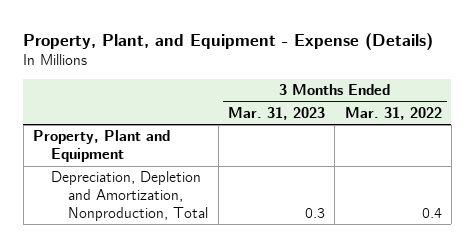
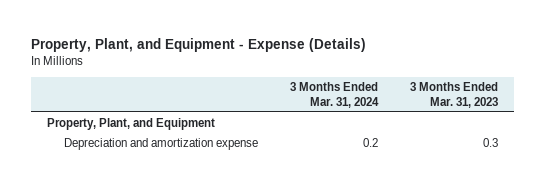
- | 3 Months Ended Mar. 31, 2023 | 3 Months Ended Mar. 31, 2022
+ | 3 Months Ended Mar. 31, 2024 | 3 Months Ended Mar. 31, 2023
- Property, Plant and Equipment
- Depreciation, Depletion and Amortization, Nonproduction, Total | 0.3 | 0.4
+ Property, Plant, and Equipment
+ Depreciation and amortization expense | 0.2 | 0.3

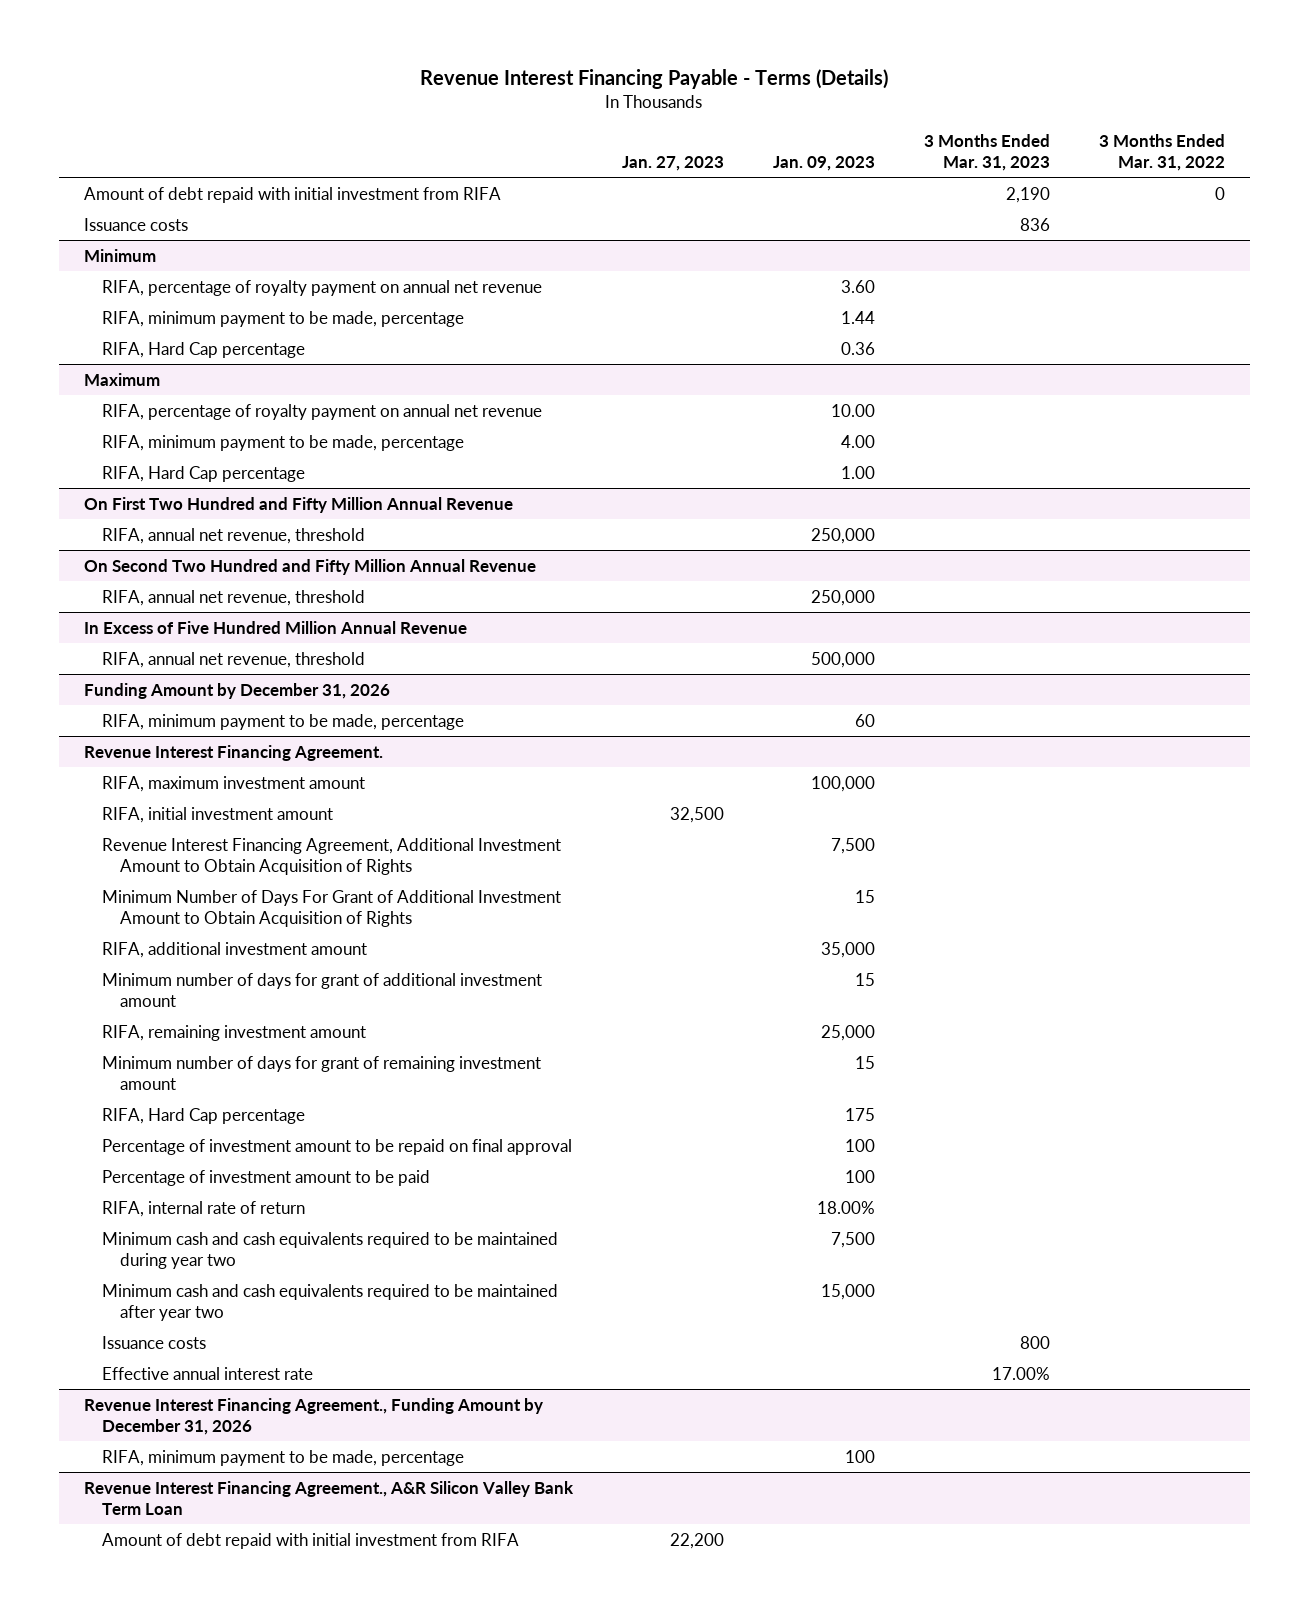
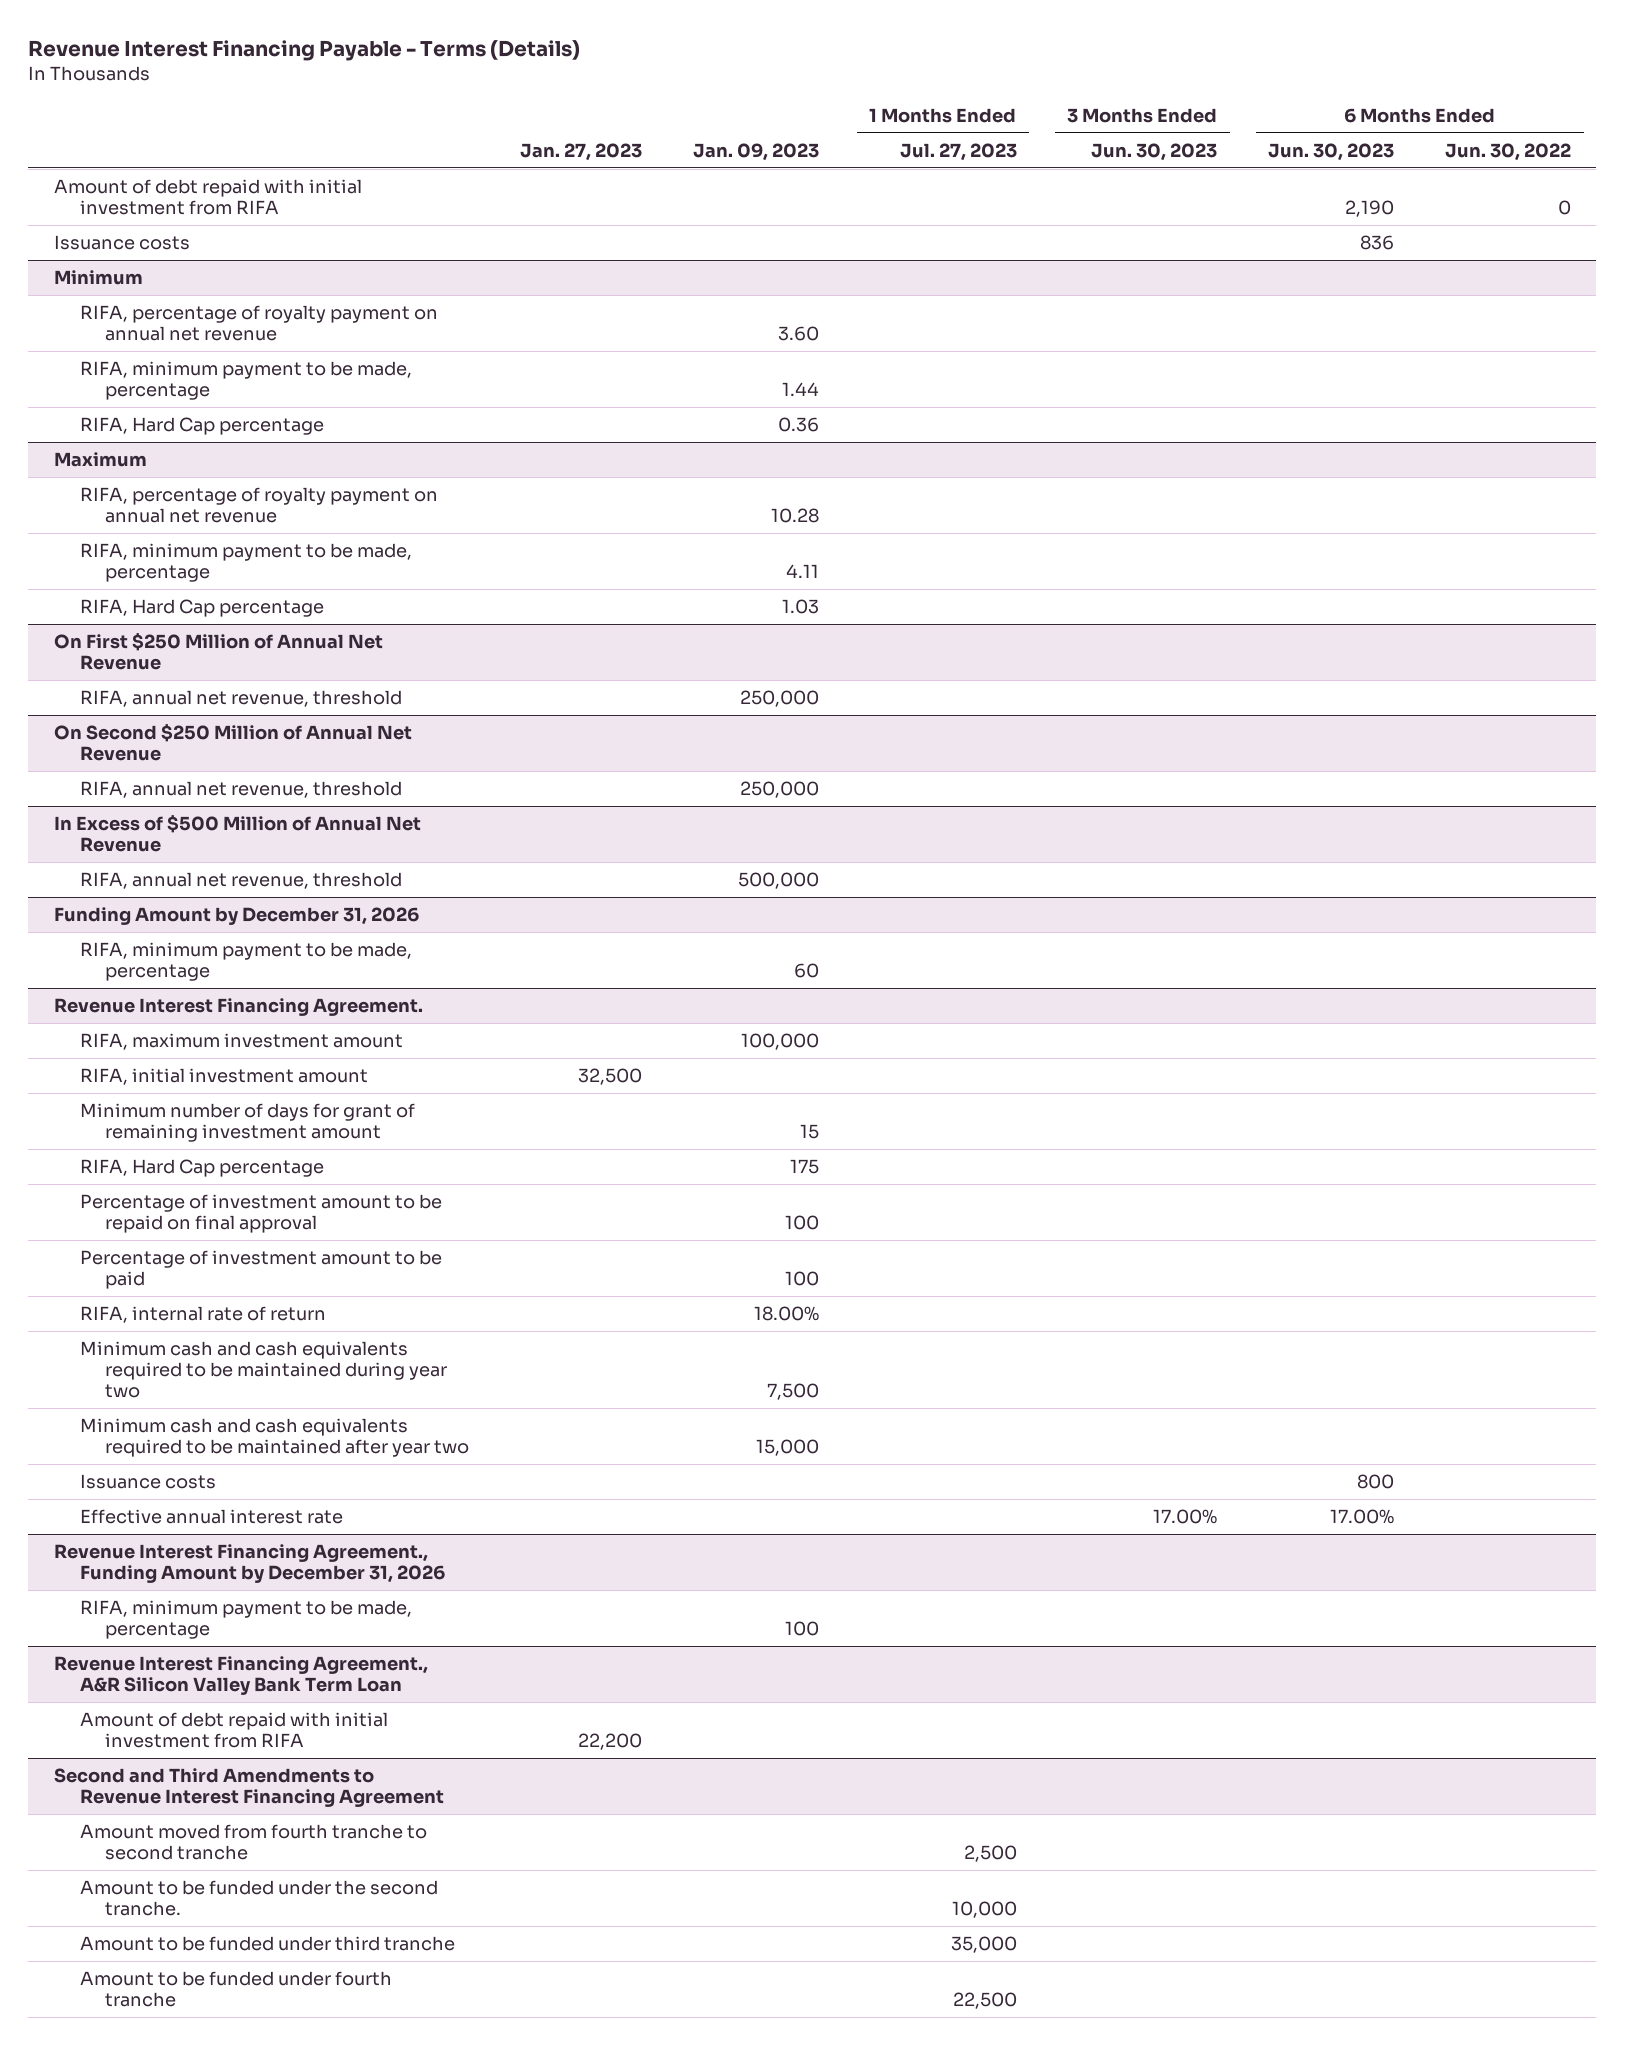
- | Jan. 27, 2023 | Jan. 09, 2023 | 3 Months Ended Mar. 31, 2023 | 3 Months Ended Mar. 31, 2022
+ | Jan. 27, 2023 | Jan. 09, 2023 | 1 Months Ended Jul. 27, 2023 | 3 Months Ended Jun. 30, 2023 | 6 Months Ended Jun. 30, 2023 | 6 Months Ended Jun. 30, 2022
@ Maximum
- RIFA, percentage of royalty payment on annual net revenue | | 10.00 | |
- RIFA, minimum payment to be made, percentage | | 4.00 | |
- RIFA, Hard Cap percentage | | 1.00 | |
- On First Two Hundred and Fifty Million Annual Revenue
@ Maximum
+ RIFA, percentage of royalty payment on annual net revenue | | 10.28 | | | |
+ RIFA, minimum payment to be made, percentage | | 4.11 | | | |
+ RIFA, Hard Cap percentage | | 1.03 | | | |
+ On First $250 Million of Annual Net Revenue
- On Second Two Hundred and Fifty Million Annual Revenue
+ On Second $250 Million of Annual Net Revenue
- In Excess of Five Hundred Million Annual Revenue
+ In Excess of $500 Million of Annual Net Revenue
@ Revenue Interest Financing Agreement.
- Revenue Interest Financing Agreement, Additional Investment Amount to Obtain Acquisition of Rights | | 7,500 | |
- Minimum Number of Days For Grant of Additional Investment Amount to Obtain Acquisition of Rights | | 15 | |
- RIFA, additional investment amount | | 35,000 | |
- Minimum number of days for grant of additional investment amount | | 15 | |
- RIFA, remaining investment amount | | 25,000 | |
+ Second and Third Amendments to Revenue Interest Financing Agreement
+ Amount moved from fourth tranche to second tranche | | | 2,500 | | |
+ Amount to be funded under the second tranche. | | | 10,000 | | |
+ Amount to be funded under third tranche | | | 35,000 | | |
+ Amount to be funded under fourth tranche | | | 22,500 | | |

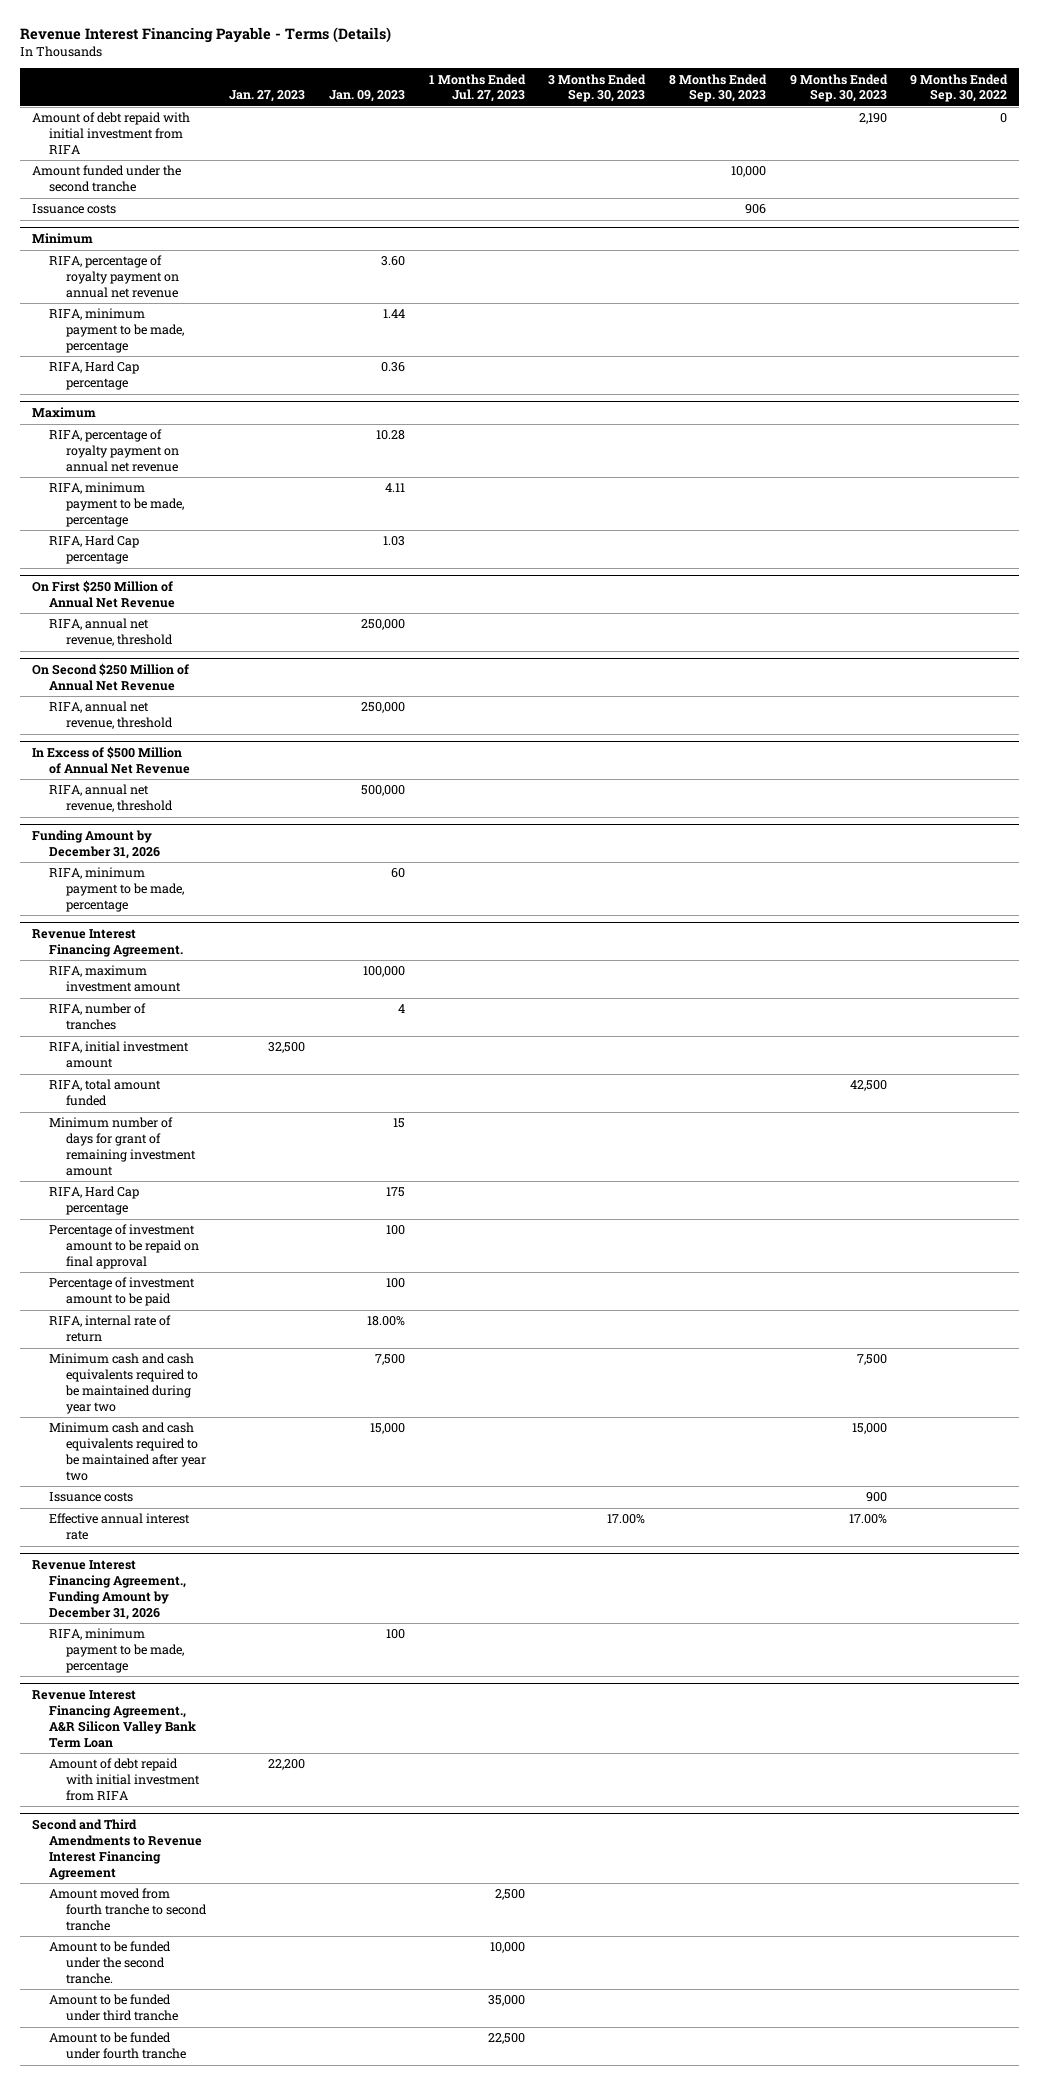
- | Jan. 27, 2023 | Jan. 09, 2023 | 1 Months Ended Jul. 27, 2023 | 3 Months Ended Jun. 30, 2023 | 6 Months Ended Jun. 30, 2023 | 6 Months Ended Jun. 30, 2022
+ | Jan. 27, 2023 | Jan. 09, 2023 | 1 Months Ended Jul. 27, 2023 | 3 Months Ended Sep. 30, 2023 | 8 Months Ended Sep. 30, 2023 | 9 Months Ended Sep. 30, 2023 | 9 Months Ended Sep. 30, 2022
+ Amount funded under the second tranche | | | | | 10,000 | |
@ Revenue Interest Financing Agreement.
+ RIFA, number of tranches | | 4 | | | | |
+ RIFA, total amount funded | | | | | | 42,500 |

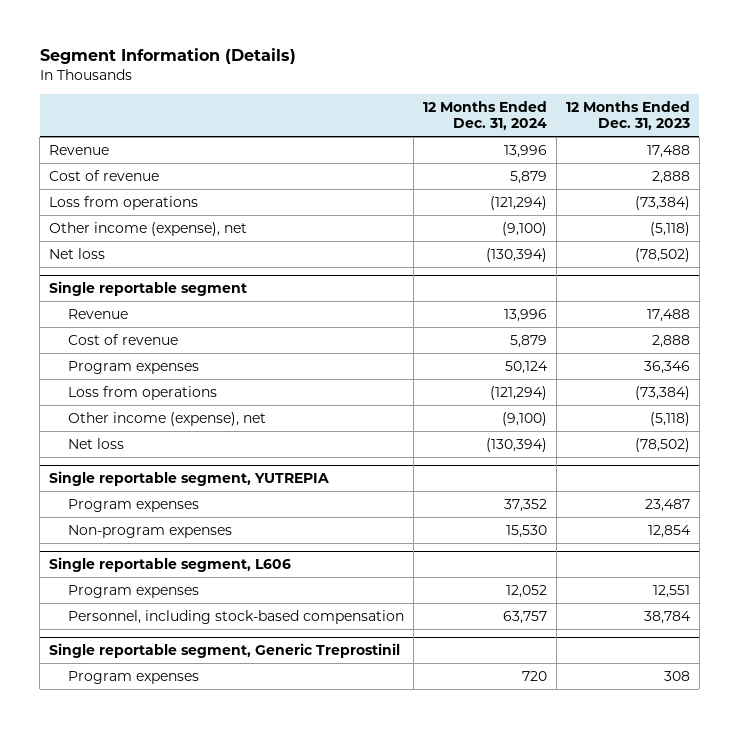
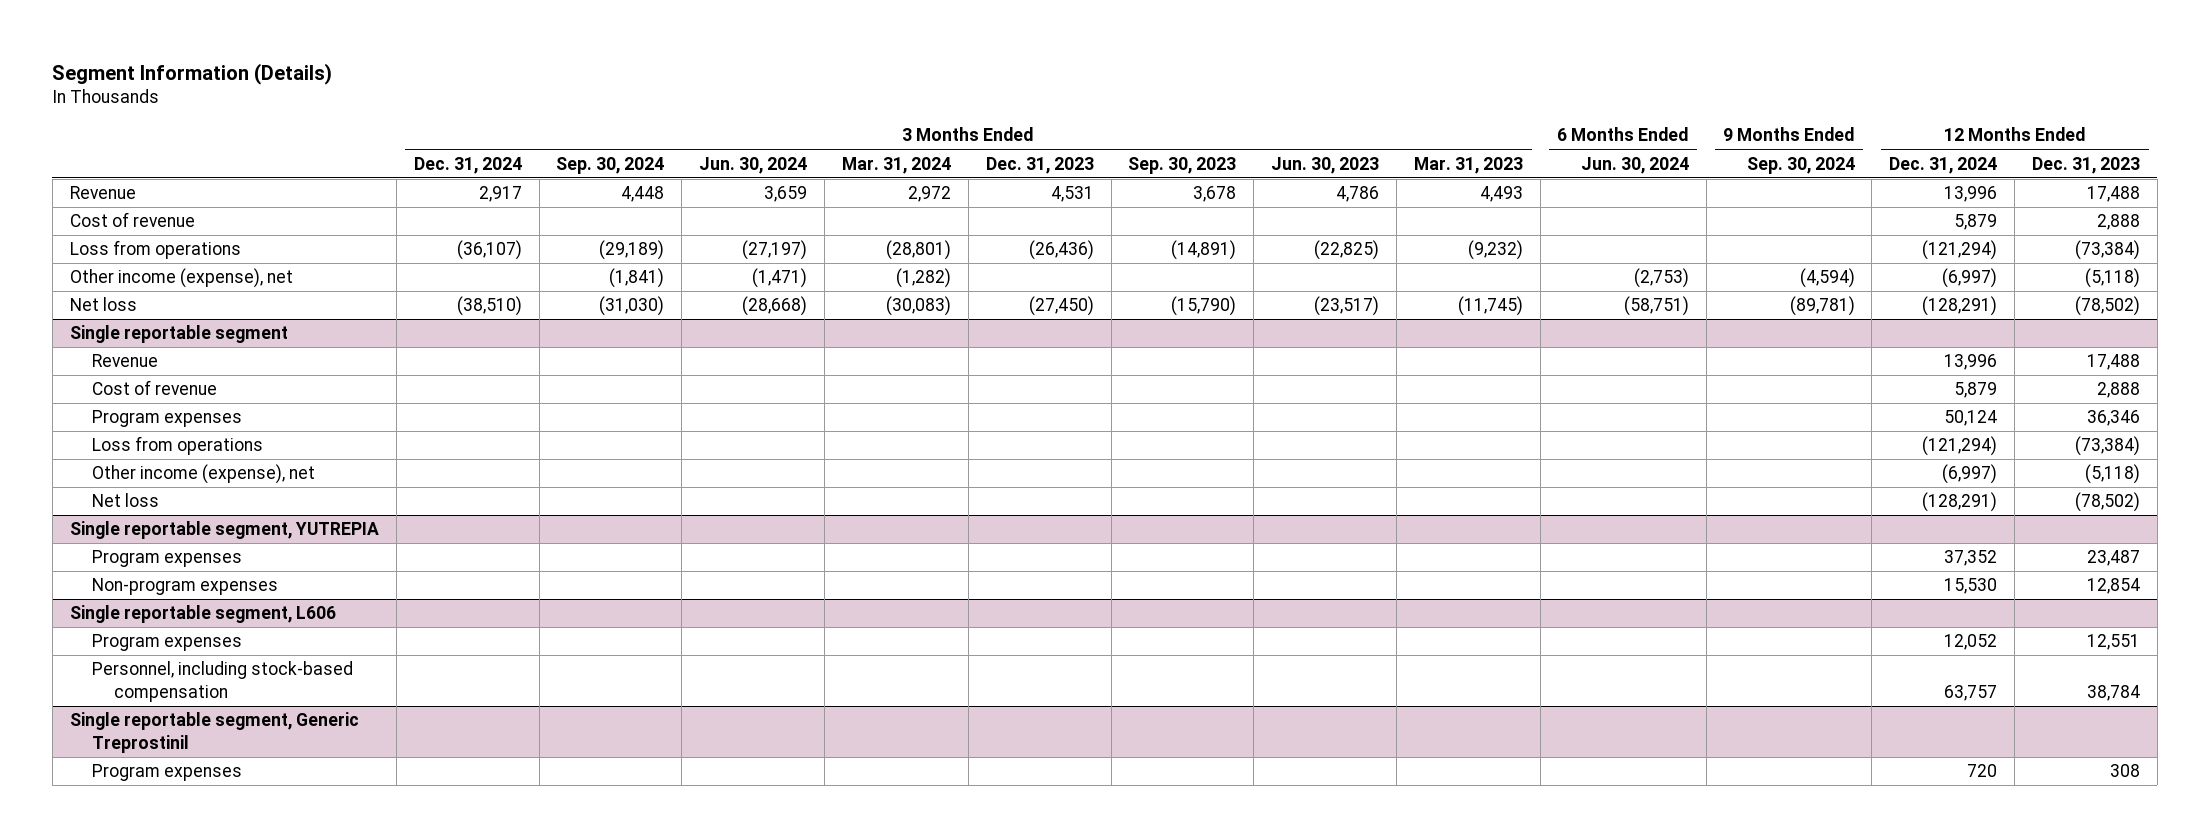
- | 12 Months Ended Dec. 31, 2024 | 12 Months Ended Dec. 31, 2023
+ | 3 Months Ended Dec. 31, 2024 | 3 Months Ended Sep. 30, 2024 | 3 Months Ended Jun. 30, 2024 | 3 Months Ended Mar. 31, 2024 | 3 Months Ended Dec. 31, 2023 | 3 Months Ended Sep. 30, 2023 | 3 Months Ended Jun. 30, 2023 | 3 Months Ended Mar. 31, 2023 | 6 Months Ended Jun. 30, 2024 | 9 Months Ended Sep. 30, 2024 | 12 Months Ended Dec. 31, 2024 | 12 Months Ended Dec. 31, 2023
- Other income (expense), net | (9,100) | (5,118)
- Net loss | (130,394) | (78,502)
+ Other income (expense), net | | (1,841) | (1,471) | (1,282) | | | | | (2,753) | (4,594) | (6,997) | (5,118)
+ Net loss | (38,510) | (31,030) | (28,668) | (30,083) | (27,450) | (15,790) | (23,517) | (11,745) | (58,751) | (89,781) | (128,291) | (78,502)
@ Single reportable segment
- Other income (expense), net | (9,100) | (5,118)
- Net loss | (130,394) | (78,502)
+ Other income (expense), net | | | | | | | | | | | (6,997) | (5,118)
+ Net loss | | | | | | | | | | | (128,291) | (78,502)

